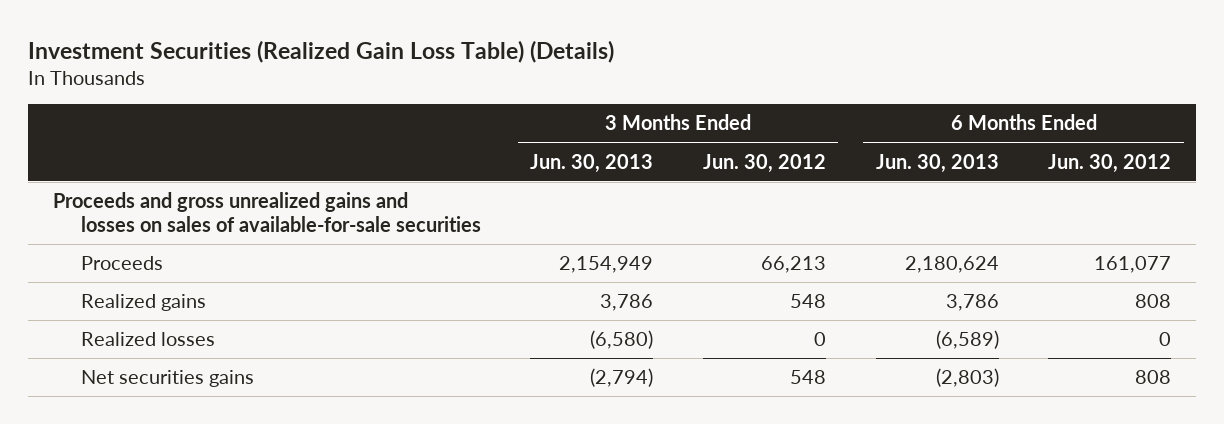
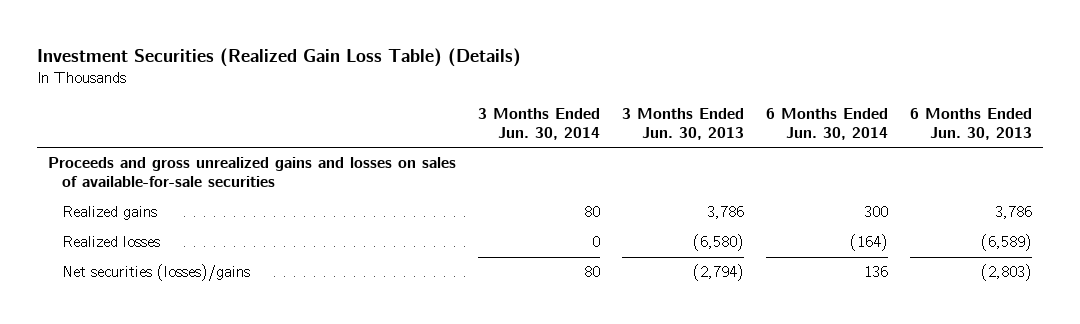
- | 3 Months Ended Jun. 30, 2013 | 3 Months Ended Jun. 30, 2012 | 6 Months Ended Jun. 30, 2013 | 6 Months Ended Jun. 30, 2012
+ | 3 Months Ended Jun. 30, 2014 | 3 Months Ended Jun. 30, 2013 | 6 Months Ended Jun. 30, 2014 | 6 Months Ended Jun. 30, 2013
- Proceeds | 2,154,949 | 66,213 | 2,180,624 | 161,077
- Net securities gains | (2,794) | 548 | (2,803) | 808
+ Net securities (losses)/gains | 80 | (2,794) | 136 | (2,803)

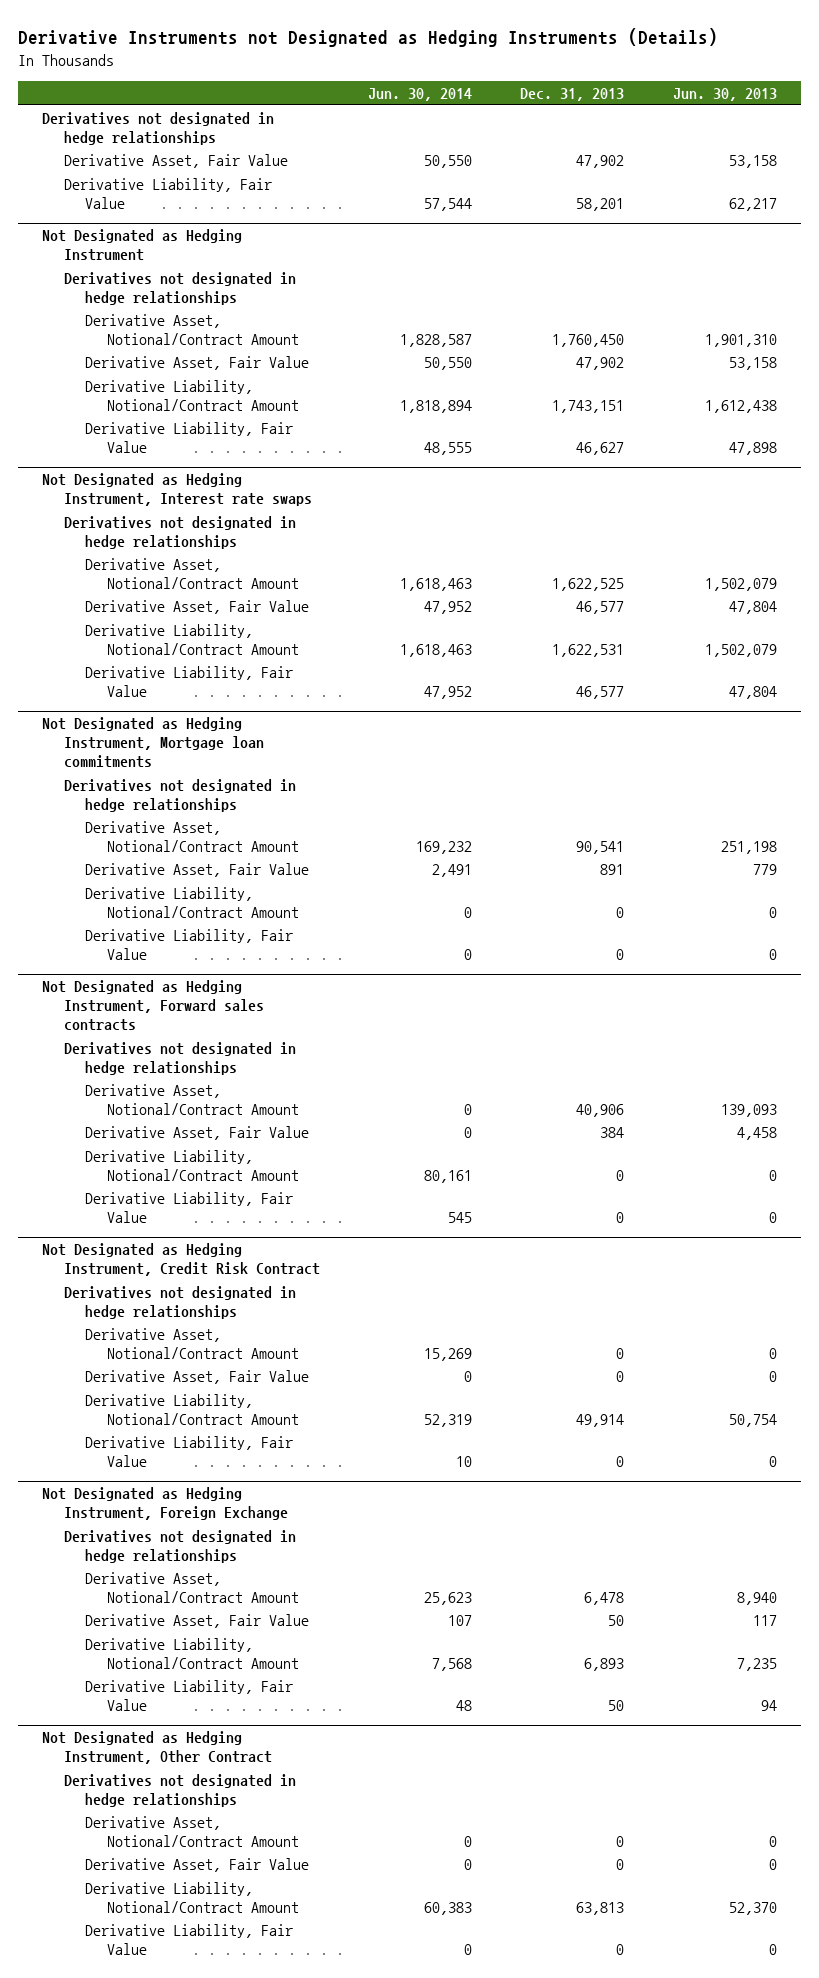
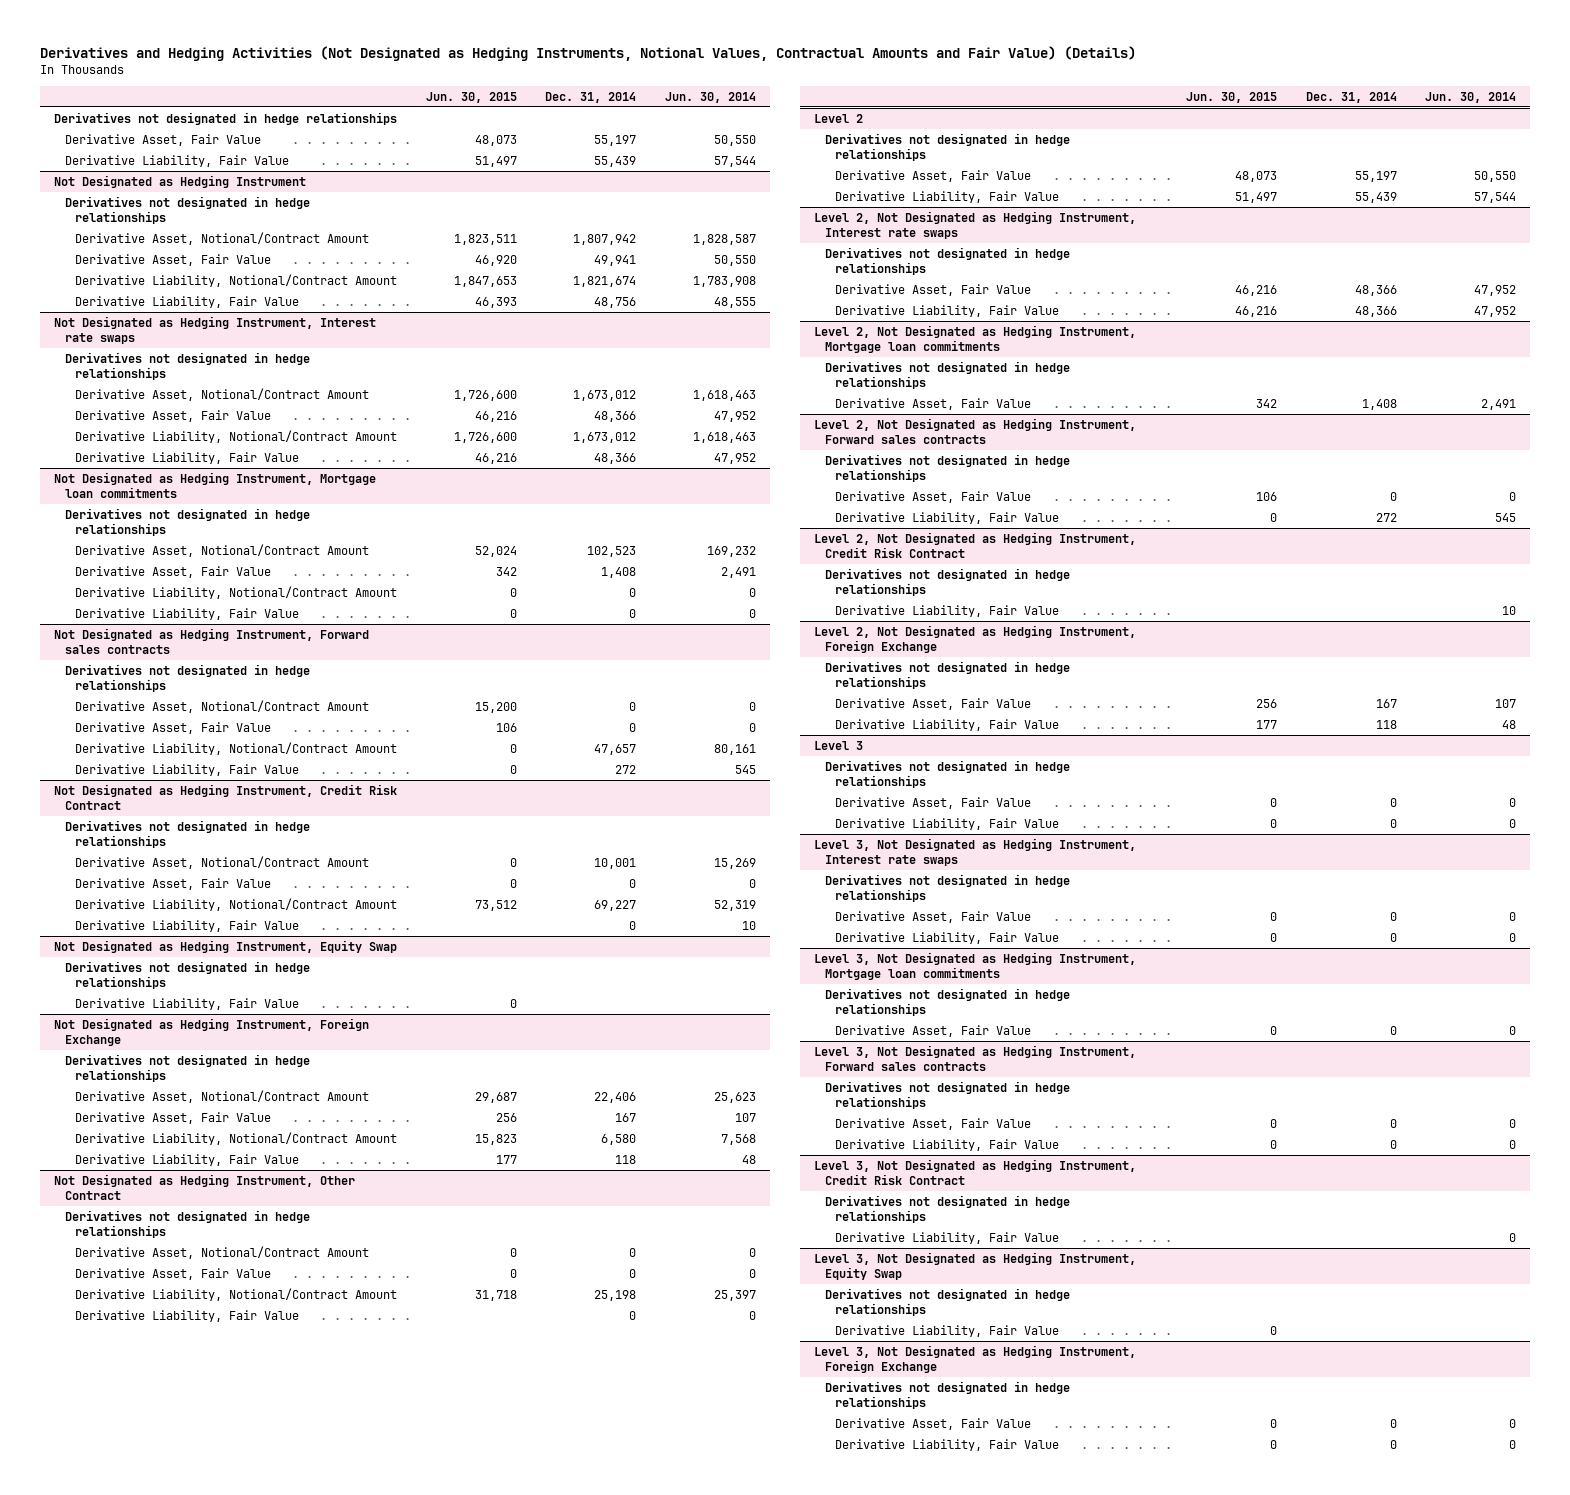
- Derivative Instruments not Designated as Hedging Instruments (Details)
+ Derivatives and Hedging Activities (Not Designated as Hedging Instruments, Notional Values, Contractual Amounts and Fair Value) (Details)
- | Jun. 30, 2014 | Dec. 31, 2013 | Jun. 30, 2013
+ | Jun. 30, 2015 | Dec. 31, 2014 | Jun. 30, 2014
@ Not Designated as Hedging Instrument
- Derivative Liability, Notional/Contract Amount | 1,818,894 | 1,743,151 | 1,612,438
+ Derivative Liability, Notional/Contract Amount | 1,847,653 | 1,821,674 | 1,783,908
+ Not Designated as Hedging Instrument, Equity Swap
+ Derivatives not designated in hedge relationships
+ Derivative Liability, Fair Value | 0 | |
@ Not Designated as Hedging Instrument, Other Contract
- Derivative Liability, Notional/Contract Amount | 60,383 | 63,813 | 52,370
+ Derivative Liability, Notional/Contract Amount | 31,718 | 25,198 | 25,397
+ Level 2
+ Derivatives not designated in hedge relationships
+ Derivative Asset, Fair Value | 48,073 | 55,197 | 50,550
+ Derivative Liability, Fair Value | 51,497 | 55,439 | 57,544
+ Level 2, Not Designated as Hedging Instrument, Interest rate swaps
+ Derivatives not designated in hedge relationships
+ Derivative Asset, Fair Value | 46,216 | 48,366 | 47,952
+ Derivative Liability, Fair Value | 46,216 | 48,366 | 47,952
+ Level 2, Not Designated as Hedging Instrument, Mortgage loan commitments
+ Derivatives not designated in hedge relationships
+ Derivative Asset, Fair Value | 342 | 1,408 | 2,491
+ Level 2, Not Designated as Hedging Instrument, Forward sales contracts
+ Derivatives not designated in hedge relationships
+ Derivative Asset, Fair Value | 106 | 0 | 0
+ Derivative Liability, Fair Value | 0 | 272 | 545
+ Level 2, Not Designated as Hedging Instrument, Credit Risk Contract
+ Derivatives not designated in hedge relationships
+ Derivative Liability, Fair Value | | | 10
+ Level 2, Not Designated as Hedging Instrument, Foreign Exchange
+ Derivatives not designated in hedge relationships
+ Derivative Asset, Fair Value | 256 | 167 | 107
+ Derivative Liability, Fair Value | 177 | 118 | 48
+ Level 3
+ Derivatives not designated in hedge relationships
+ Derivative Asset, Fair Value | 0 | 0 | 0
+ Derivative Liability, Fair Value | 0 | 0 | 0
+ Level 3, Not Designated as Hedging Instrument, Interest rate swaps
+ Derivatives not designated in hedge relationships
+ Derivative Asset, Fair Value | 0 | 0 | 0
+ Derivative Liability, Fair Value | 0 | 0 | 0
+ Level 3, Not Designated as Hedging Instrument, Mortgage loan commitments
+ Derivatives not designated in hedge relationships
+ Derivative Asset, Fair Value | 0 | 0 | 0
+ Level 3, Not Designated as Hedging Instrument, Forward sales contracts
+ Derivatives not designated in hedge relationships
+ Derivative Asset, Fair Value | 0 | 0 | 0
+ Derivative Liability, Fair Value | 0 | 0 | 0
+ Level 3, Not Designated as Hedging Instrument, Credit Risk Contract
+ Derivatives not designated in hedge relationships
+ Derivative Liability, Fair Value | | | 0
+ Level 3, Not Designated as Hedging Instrument, Equity Swap
+ Derivatives not designated in hedge relationships
+ Derivative Liability, Fair Value | 0 | |
+ Level 3, Not Designated as Hedging Instrument, Foreign Exchange
+ Derivatives not designated in hedge relationships
+ Derivative Asset, Fair Value | 0 | 0 | 0
+ Derivative Liability, Fair Value | 0 | 0 | 0

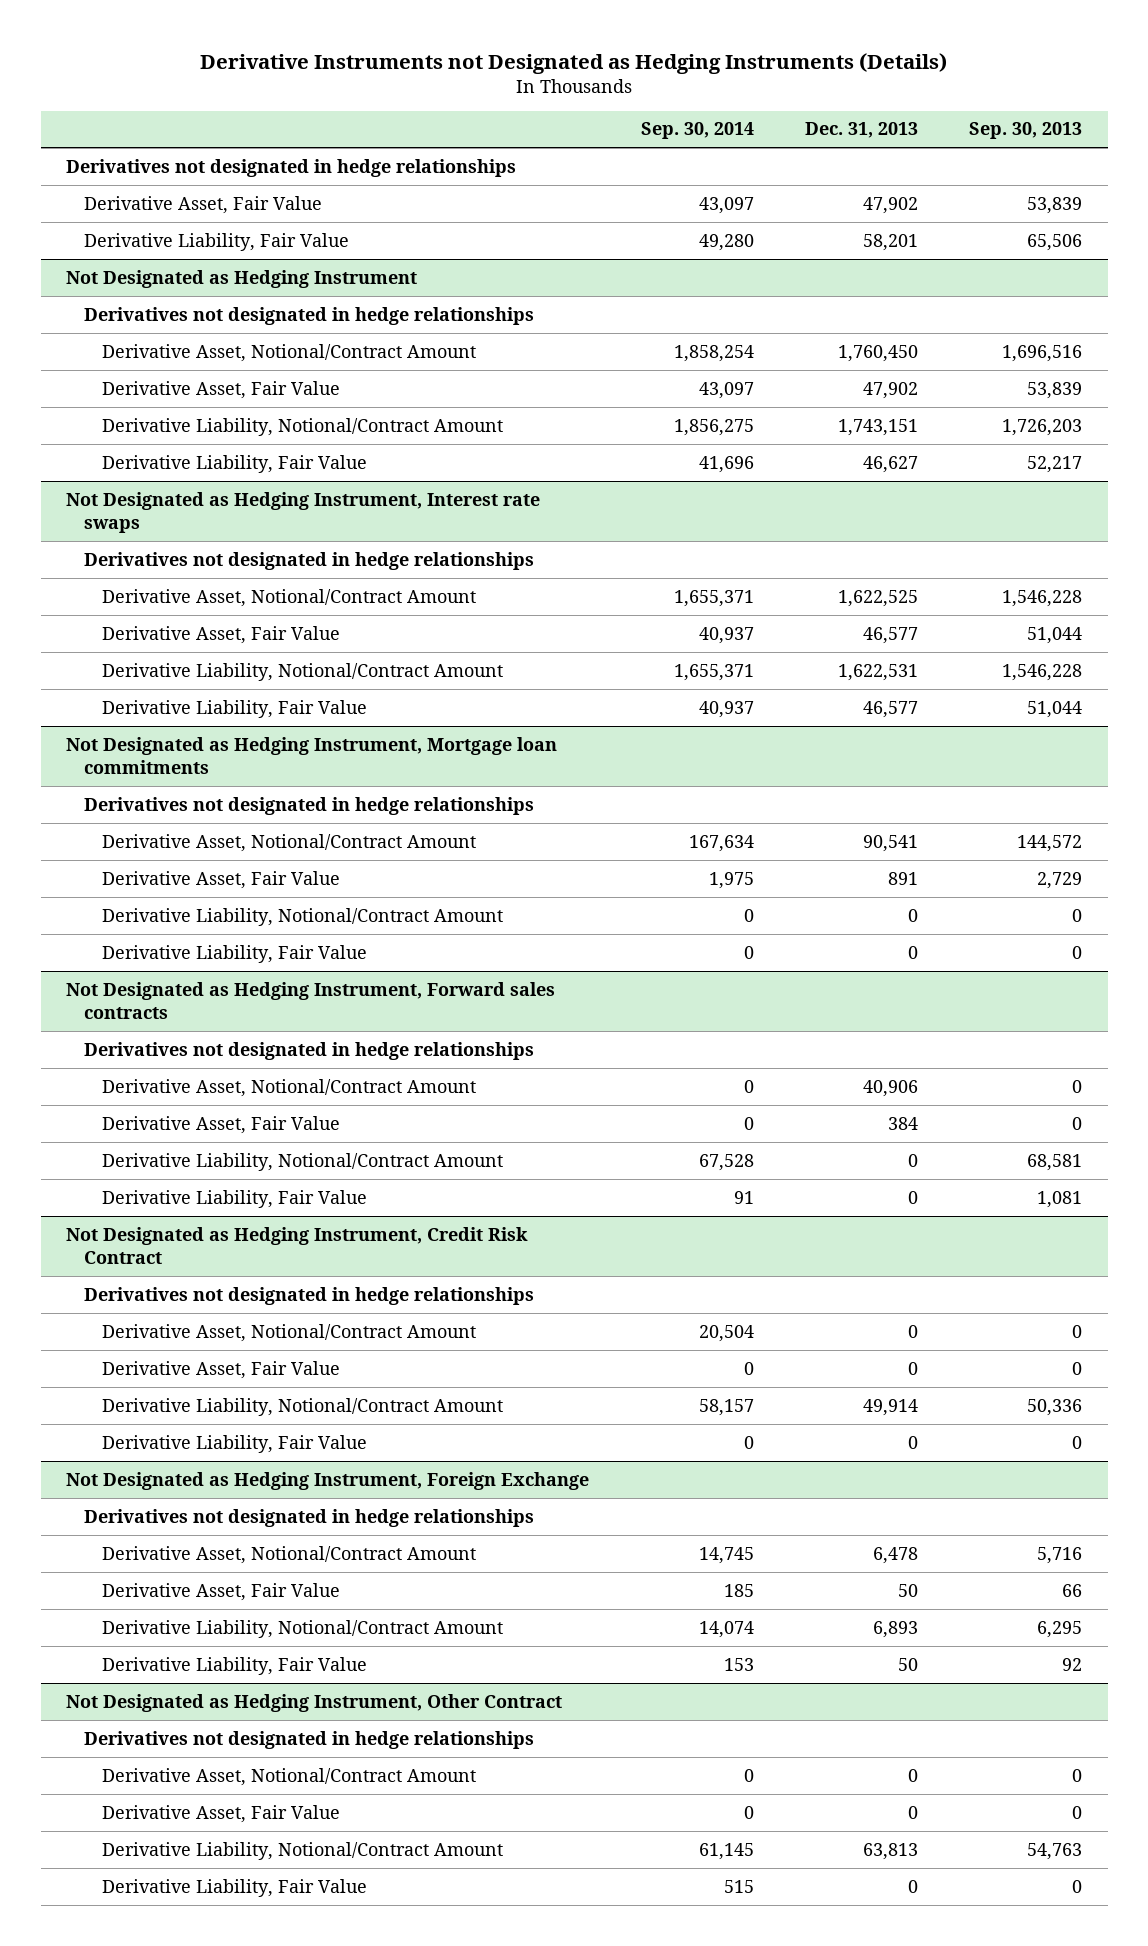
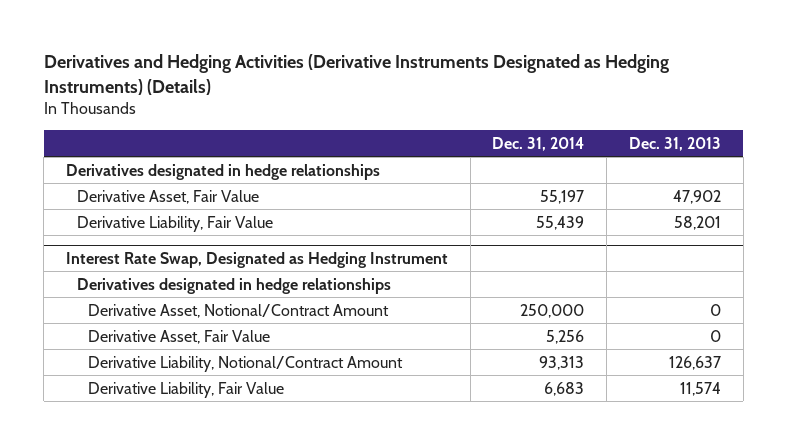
- Derivative Instruments not Designated as Hedging Instruments (Details)
+ Derivatives and Hedging Activities (Derivative Instruments Designated as Hedging Instruments) (Details)
- | Sep. 30, 2014 | Dec. 31, 2013 | Sep. 30, 2013
+ | Dec. 31, 2014 | Dec. 31, 2013
- Derivatives not designated in hedge relationships
+ Derivatives designated in hedge relationships
- Not Designated as Hedging Instrument
- Derivatives not designated in hedge relationships
- Derivative Asset, Notional/Contract Amount | 1,858,254 | 1,760,450 | 1,696,516
- Derivative Asset, Fair Value | 43,097 | 47,902 | 53,839
- Derivative Liability, Notional/Contract Amount | 1,856,275 | 1,743,151 | 1,726,203
- Derivative Liability, Fair Value | 41,696 | 46,627 | 52,217
- Not Designated as Hedging Instrument, Interest rate swaps
- Derivatives not designated in hedge relationships
- Derivative Asset, Notional/Contract Amount | 1,655,371 | 1,622,525 | 1,546,228
- Derivative Asset, Fair Value | 40,937 | 46,577 | 51,044
- Derivative Liability, Notional/Contract Amount | 1,655,371 | 1,622,531 | 1,546,228
- Derivative Liability, Fair Value | 40,937 | 46,577 | 51,044
- Not Designated as Hedging Instrument, Mortgage loan commitments
- Derivatives not designated in hedge relationships
- Derivative Asset, Notional/Contract Amount | 167,634 | 90,541 | 144,572
- Derivative Asset, Fair Value | 1,975 | 891 | 2,729
- Derivative Liability, Notional/Contract Amount | 0 | 0 | 0
- Derivative Liability, Fair Value | 0 | 0 | 0
- Not Designated as Hedging Instrument, Forward sales contracts
- Derivatives not designated in hedge relationships
- Derivative Asset, Notional/Contract Amount | 0 | 40,906 | 0
- Derivative Asset, Fair Value | 0 | 384 | 0
- Derivative Liability, Notional/Contract Amount | 67,528 | 0 | 68,581
- Derivative Liability, Fair Value | 91 | 0 | 1,081
- Not Designated as Hedging Instrument, Credit Risk Contract
- Derivatives not designated in hedge relationships
- Derivative Asset, Notional/Contract Amount | 20,504 | 0 | 0
- Derivative Asset, Fair Value | 0 | 0 | 0
- Derivative Liability, Notional/Contract Amount | 58,157 | 49,914 | 50,336
- Derivative Liability, Fair Value | 0 | 0 | 0
- Not Designated as Hedging Instrument, Foreign Exchange
- Derivatives not designated in hedge relationships
- Derivative Asset, Notional/Contract Amount | 14,745 | 6,478 | 5,716
- Derivative Asset, Fair Value | 185 | 50 | 66
- Derivative Liability, Notional/Contract Amount | 14,074 | 6,893 | 6,295
- Derivative Liability, Fair Value | 153 | 50 | 92
- Not Designated as Hedging Instrument, Other Contract
- Derivatives not designated in hedge relationships
+ Interest Rate Swap, Designated as Hedging Instrument
+ Derivatives designated in hedge relationships
- Derivative Liability, Notional/Contract Amount | 61,145 | 63,813 | 54,763
- Derivative Liability, Fair Value | 515 | 0 | 0
+ Derivative Liability, Notional/Contract Amount | 93,313 | 126,637
+ Derivative Liability, Fair Value | 6,683 | 11,574

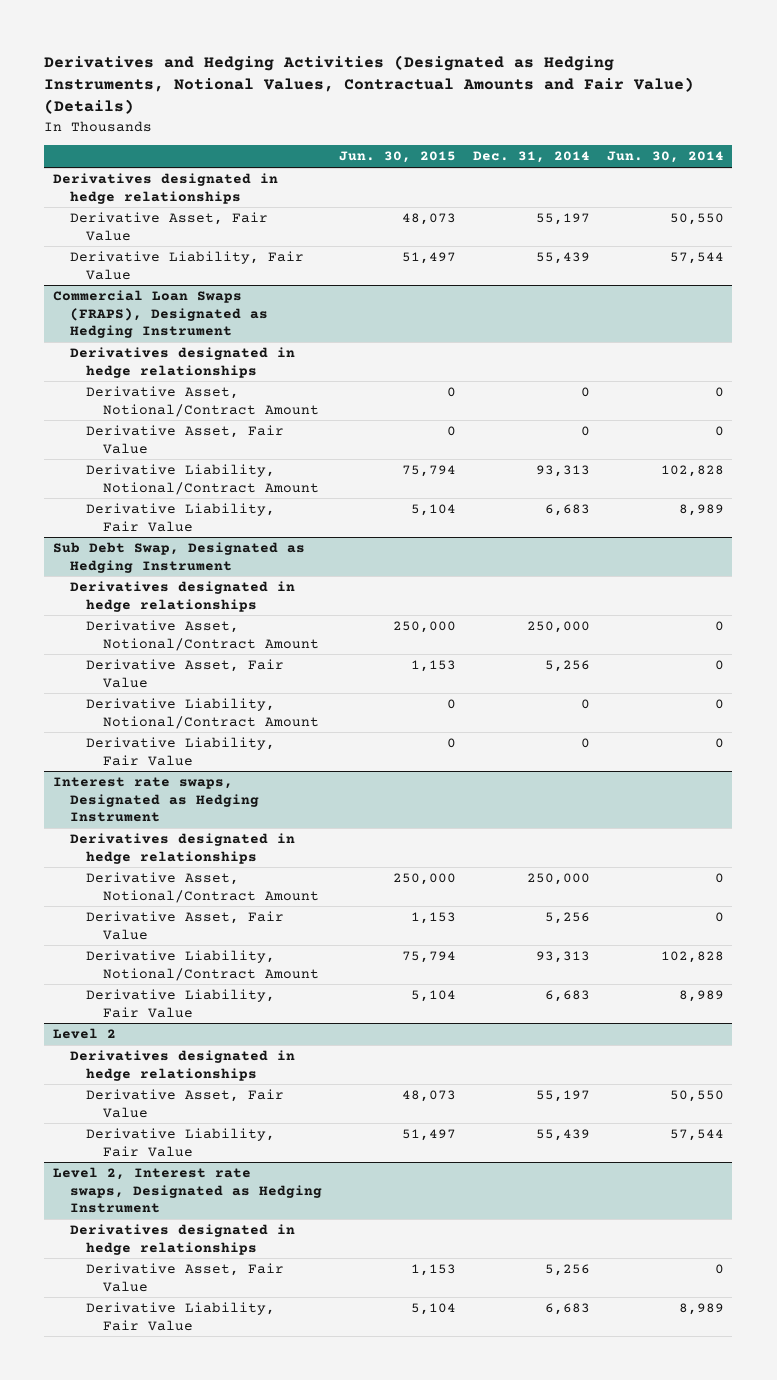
- Derivatives and Hedging Activities (Derivative Instruments Designated as Hedging Instruments) (Details)
+ Derivatives and Hedging Activities (Designated as Hedging Instruments, Notional Values, Contractual Amounts and Fair Value) (Details)
- | Dec. 31, 2014 | Dec. 31, 2013
+ | Jun. 30, 2015 | Dec. 31, 2014 | Jun. 30, 2014
- Interest Rate Swap, Designated as Hedging Instrument
+ Commercial Loan Swaps (FRAPS), Designated as Hedging Instrument
+ Derivative Asset, Notional/Contract Amount | 0 | 0 | 0
+ Derivative Asset, Fair Value | 0 | 0 | 0
+ Derivative Liability, Notional/Contract Amount | 75,794 | 93,313 | 102,828
+ Derivative Liability, Fair Value | 5,104 | 6,683 | 8,989
+ Sub Debt Swap, Designated as Hedging Instrument
+ Derivatives designated in hedge relationships
+ Derivative Liability, Notional/Contract Amount | 0 | 0 | 0
+ Derivative Liability, Fair Value | 0 | 0 | 0
+ Interest rate swaps, Designated as Hedging Instrument
+ Derivatives designated in hedge relationships
+ Derivative Asset, Notional/Contract Amount | 250,000 | 250,000 | 0
+ Derivative Asset, Fair Value | 1,153 | 5,256 | 0
+ Level 2
+ Derivatives designated in hedge relationships
+ Derivative Asset, Fair Value | 48,073 | 55,197 | 50,550
+ Derivative Liability, Fair Value | 51,497 | 55,439 | 57,544
+ Level 2, Interest rate swaps, Designated as Hedging Instrument
+ Derivatives designated in hedge relationships
+ Derivative Asset, Fair Value | 1,153 | 5,256 | 0
+ Derivative Liability, Fair Value | 5,104 | 6,683 | 8,989

